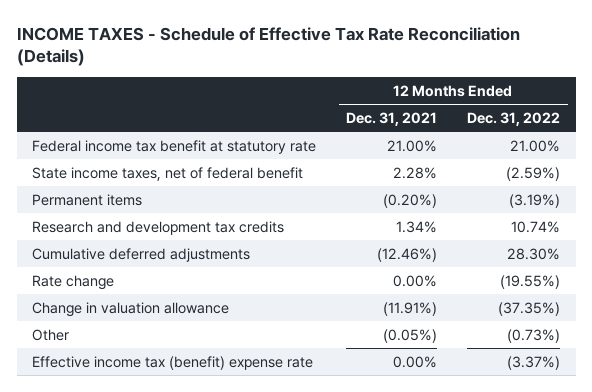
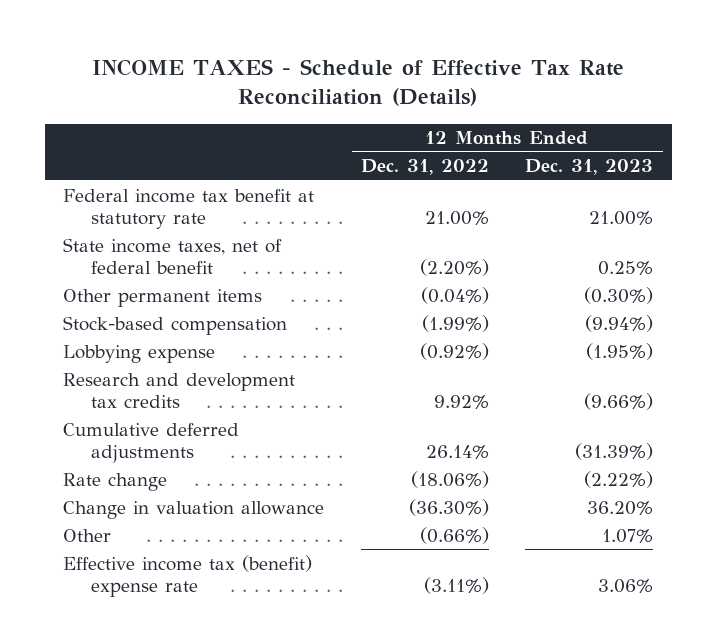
- | 12 Months Ended Dec. 31, 2021 | 12 Months Ended Dec. 31, 2022
+ | 12 Months Ended Dec. 31, 2022 | 12 Months Ended Dec. 31, 2023
- State income taxes, net of federal benefit | 2.28% | (2.59%)
- Permanent items | (0.20%) | (3.19%)
- Research and development tax credits | 1.34% | 10.74%
- Cumulative deferred adjustments | (12.46%) | 28.30%
- Rate change | 0.00% | (19.55%)
- Change in valuation allowance | (11.91%) | (37.35%)
- Other | (0.05%) | (0.73%)
- Effective income tax (benefit) expense rate | 0.00% | (3.37%)
+ State income taxes, net of federal benefit | (2.20%) | 0.25%
+ Other permanent items | (0.04%) | (0.30%)
+ Stock-based compensation | (1.99%) | (9.94%)
+ Lobbying expense | (0.92%) | (1.95%)
+ Research and development tax credits | 9.92% | (9.66%)
+ Cumulative deferred adjustments | 26.14% | (31.39%)
+ Rate change | (18.06%) | (2.22%)
+ Change in valuation allowance | (36.30%) | 36.20%
+ Other | (0.66%) | 1.07%
+ Effective income tax (benefit) expense rate | (3.11%) | 3.06%

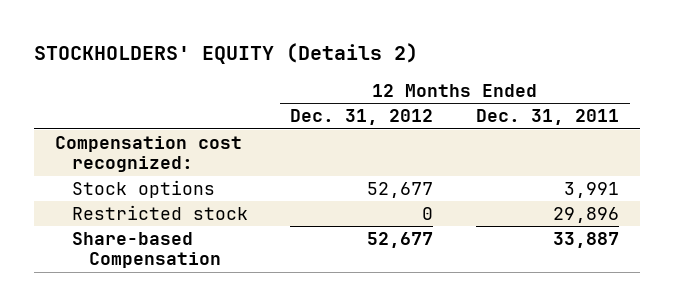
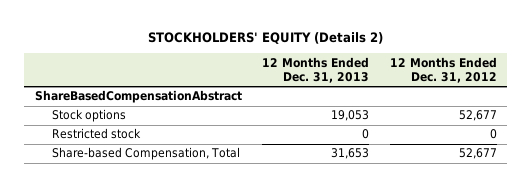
- | 12 Months Ended Dec. 31, 2012 | 12 Months Ended Dec. 31, 2011
+ | 12 Months Ended Dec. 31, 2013 | 12 Months Ended Dec. 31, 2012
- Compensation cost recognized:
+ ShareBasedCompensationAbstract
- Share-based Compensation | 52,677 | 33,887
+ Share-based Compensation, Total | 31,653 | 52,677

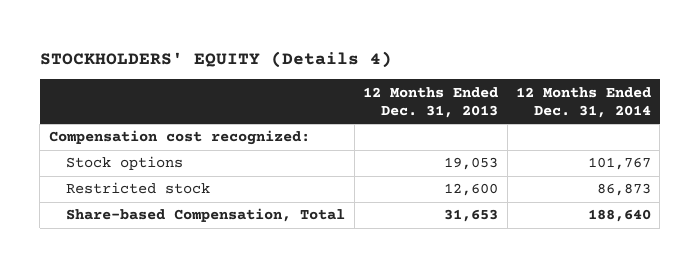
- STOCKHOLDERS' EQUITY (Details 2)
+ STOCKHOLDERS' EQUITY (Details 4)
- | 12 Months Ended Dec. 31, 2013 | 12 Months Ended Dec. 31, 2012
+ | 12 Months Ended Dec. 31, 2013 | 12 Months Ended Dec. 31, 2014
- ShareBasedCompensationAbstract
+ Compensation cost recognized:
- Restricted stock | 0 | 0
+ Restricted stock | 12,600 | 86,873

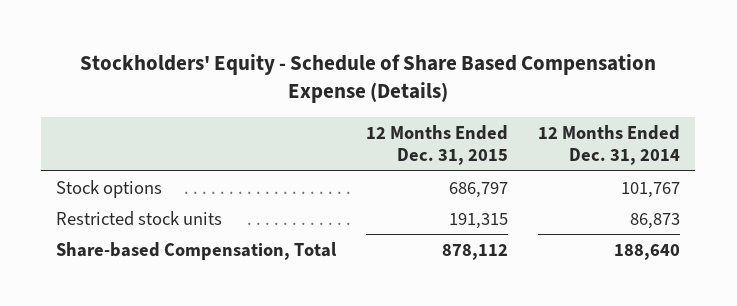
- STOCKHOLDERS' EQUITY (Details 4)
+ Stockholders' Equity - Schedule of Share Based Compensation Expense (Details)
- | 12 Months Ended Dec. 31, 2013 | 12 Months Ended Dec. 31, 2014
+ | 12 Months Ended Dec. 31, 2015 | 12 Months Ended Dec. 31, 2014
- Compensation cost recognized:
- Restricted stock | 12,600 | 86,873
+ Restricted stock units | 191,315 | 86,873

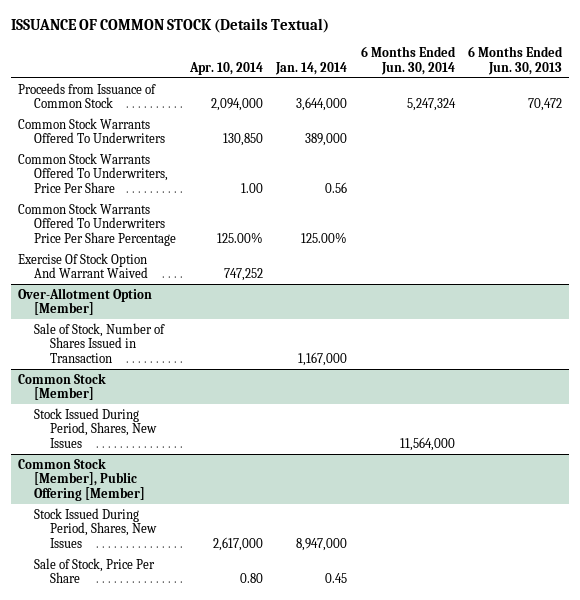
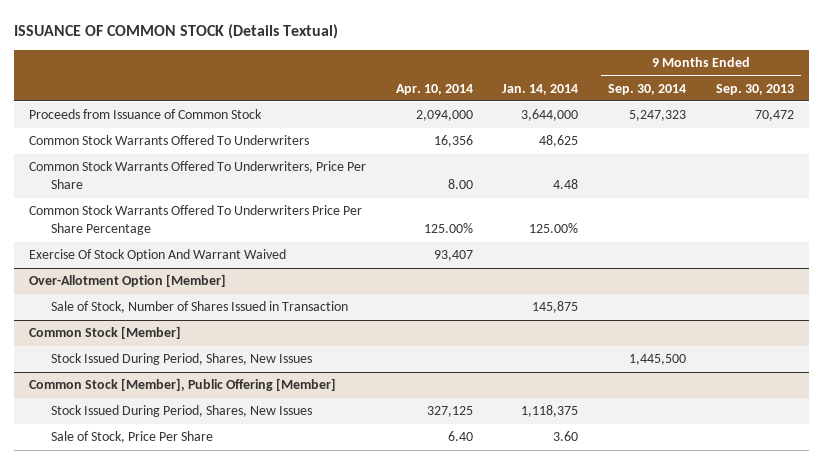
- | Apr. 10, 2014 | Jan. 14, 2014 | 6 Months Ended Jun. 30, 2014 | 6 Months Ended Jun. 30, 2013
+ | Apr. 10, 2014 | Jan. 14, 2014 | 9 Months Ended Sep. 30, 2014 | 9 Months Ended Sep. 30, 2013
- Common Stock Warrants Offered To Underwriters | 130,850 | 389,000 | |
- Common Stock Warrants Offered To Underwriters, Price Per Share | 1.00 | 0.56 | |
+ Common Stock Warrants Offered To Underwriters | 16,356 | 48,625 | |
+ Common Stock Warrants Offered To Underwriters, Price Per Share | 8.00 | 4.48 | |
- Exercise Of Stock Option And Warrant Waived | 747,252 | | |
+ Exercise Of Stock Option And Warrant Waived | 93,407 | | |
@ Over-Allotment Option [Member]
- Sale of Stock, Number of Shares Issued in Transaction | | 1,167,000 | |
+ Sale of Stock, Number of Shares Issued in Transaction | | 145,875 | |
@ Common Stock [Member], Public Offering [Member]
- Stock Issued During Period, Shares, New Issues | 2,617,000 | 8,947,000 | |
- Sale of Stock, Price Per Share | 0.80 | 0.45 | |
+ Stock Issued During Period, Shares, New Issues | 327,125 | 1,118,375 | |
+ Sale of Stock, Price Per Share | 6.40 | 3.60 | |

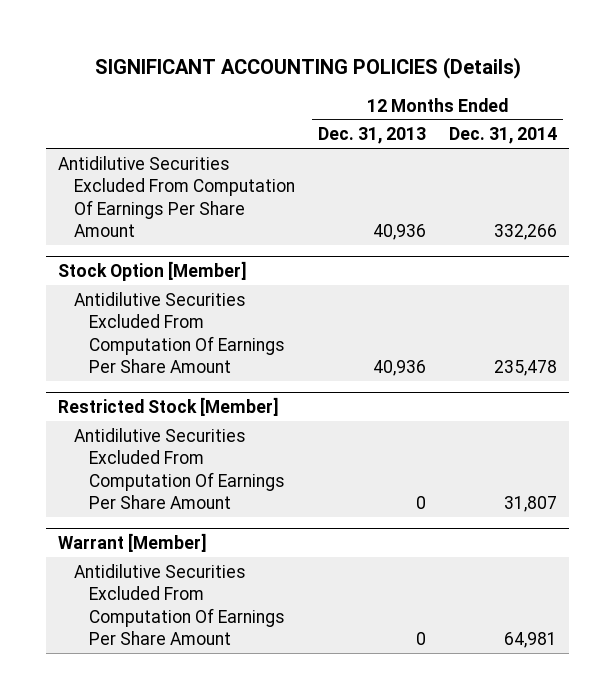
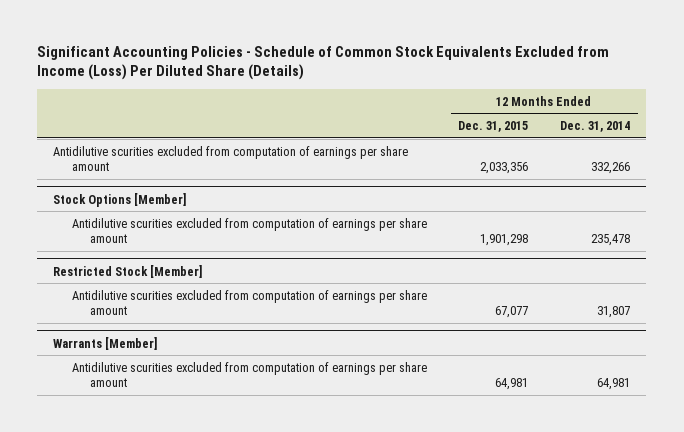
- SIGNIFICANT ACCOUNTING POLICIES (Details)
+ Significant Accounting Policies - Schedule of Common Stock Equivalents Excluded from Income (Loss) Per Diluted Share (Details)
- | 12 Months Ended Dec. 31, 2013 | 12 Months Ended Dec. 31, 2014
+ | 12 Months Ended Dec. 31, 2015 | 12 Months Ended Dec. 31, 2014
- Antidilutive Securities Excluded From Computation Of Earnings Per Share Amount | 40,936 | 332,266
- Stock Option [Member]
- Antidilutive Securities Excluded From Computation Of Earnings Per Share Amount | 40,936 | 235,478
+ Antidilutive scurities excluded from computation of earnings per share amount | 2,033,356 | 332,266
+ Stock Options [Member]
+ Antidilutive scurities excluded from computation of earnings per share amount | 1,901,298 | 235,478
@ Restricted Stock [Member]
- Antidilutive Securities Excluded From Computation Of Earnings Per Share Amount | 0 | 31,807
- Warrant [Member]
- Antidilutive Securities Excluded From Computation Of Earnings Per Share Amount | 0 | 64,981
@ Restricted Stock [Member]
+ Antidilutive scurities excluded from computation of earnings per share amount | 67,077 | 31,807
+ Warrants [Member]
+ Antidilutive scurities excluded from computation of earnings per share amount | 64,981 | 64,981

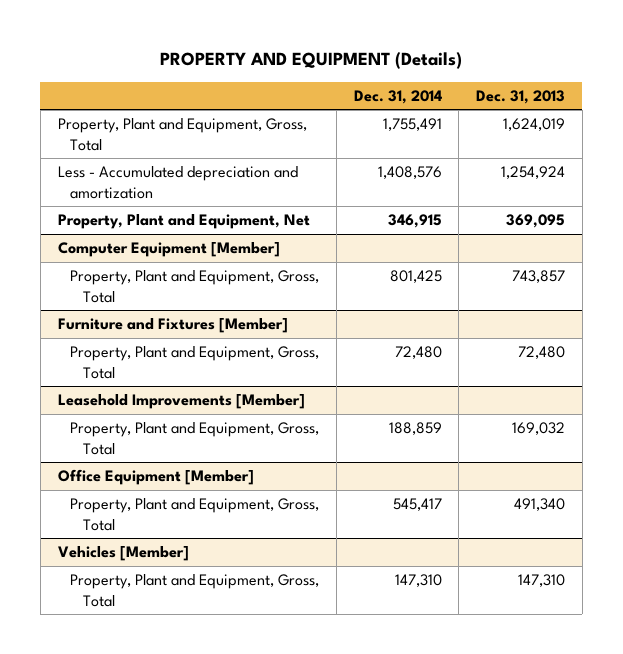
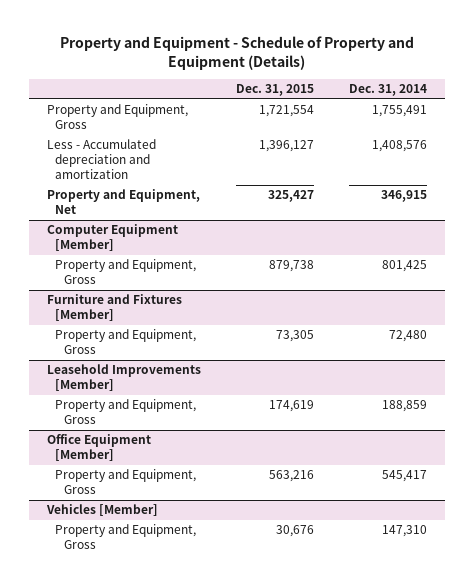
- PROPERTY AND EQUIPMENT (Details)
+ Property and Equipment - Schedule of Property and Equipment (Details)
- | Dec. 31, 2014 | Dec. 31, 2013
+ | Dec. 31, 2015 | Dec. 31, 2014
- Property, Plant and Equipment, Gross, Total | 1,755,491 | 1,624,019
+ Property and Equipment, Gross | 1,721,554 | 1,755,491
- Property, Plant and Equipment, Net | 346,915 | 369,095
+ Property and Equipment, Net | 325,427 | 346,915
@ Computer Equipment [Member]
- Property, Plant and Equipment, Gross, Total | 801,425 | 743,857
+ Property and Equipment, Gross | 879,738 | 801,425
@ Furniture and Fixtures [Member]
- Property, Plant and Equipment, Gross, Total | 72,480 | 72,480
+ Property and Equipment, Gross | 73,305 | 72,480
@ Leasehold Improvements [Member]
- Property, Plant and Equipment, Gross, Total | 188,859 | 169,032
+ Property and Equipment, Gross | 174,619 | 188,859
@ Office Equipment [Member]
- Property, Plant and Equipment, Gross, Total | 545,417 | 491,340
+ Property and Equipment, Gross | 563,216 | 545,417
@ Vehicles [Member]
- Property, Plant and Equipment, Gross, Total | 147,310 | 147,310
+ Property and Equipment, Gross | 30,676 | 147,310

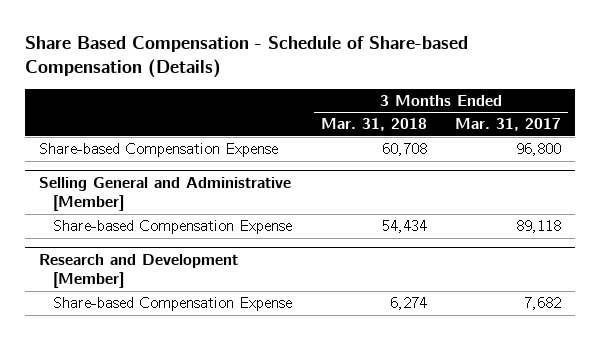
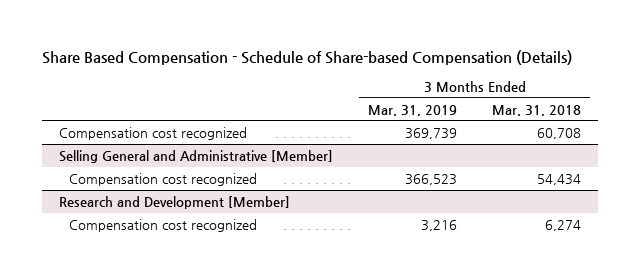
- | 3 Months Ended Mar. 31, 2018 | 3 Months Ended Mar. 31, 2017
+ | 3 Months Ended Mar. 31, 2019 | 3 Months Ended Mar. 31, 2018
- Share-based Compensation Expense | 60,708 | 96,800
+ Compensation cost recognized | 369,739 | 60,708
@ Selling General and Administrative [Member]
- Share-based Compensation Expense | 54,434 | 89,118
+ Compensation cost recognized | 366,523 | 54,434
@ Research and Development [Member]
- Share-based Compensation Expense | 6,274 | 7,682
+ Compensation cost recognized | 3,216 | 6,274

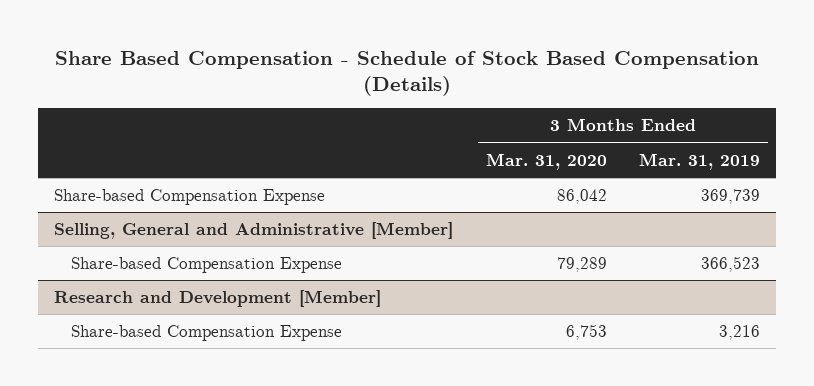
- Share Based Compensation - Schedule of Share-based Compensation (Details)
+ Share Based Compensation - Schedule of Stock Based Compensation (Details)
- | 3 Months Ended Mar. 31, 2019 | 3 Months Ended Mar. 31, 2018
+ | 3 Months Ended Mar. 31, 2020 | 3 Months Ended Mar. 31, 2019
- Compensation cost recognized | 369,739 | 60,708
- Selling General and Administrative [Member]
- Compensation cost recognized | 366,523 | 54,434
+ Share-based Compensation Expense | 86,042 | 369,739
+ Selling, General and Administrative [Member]
+ Share-based Compensation Expense | 79,289 | 366,523
@ Research and Development [Member]
- Compensation cost recognized | 3,216 | 6,274
+ Share-based Compensation Expense | 6,753 | 3,216

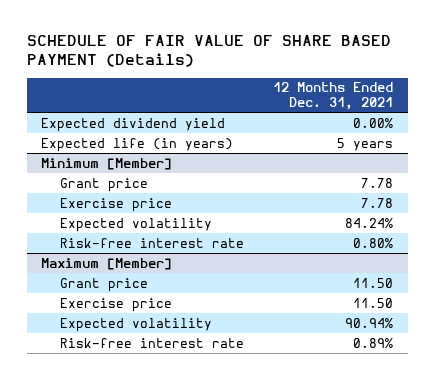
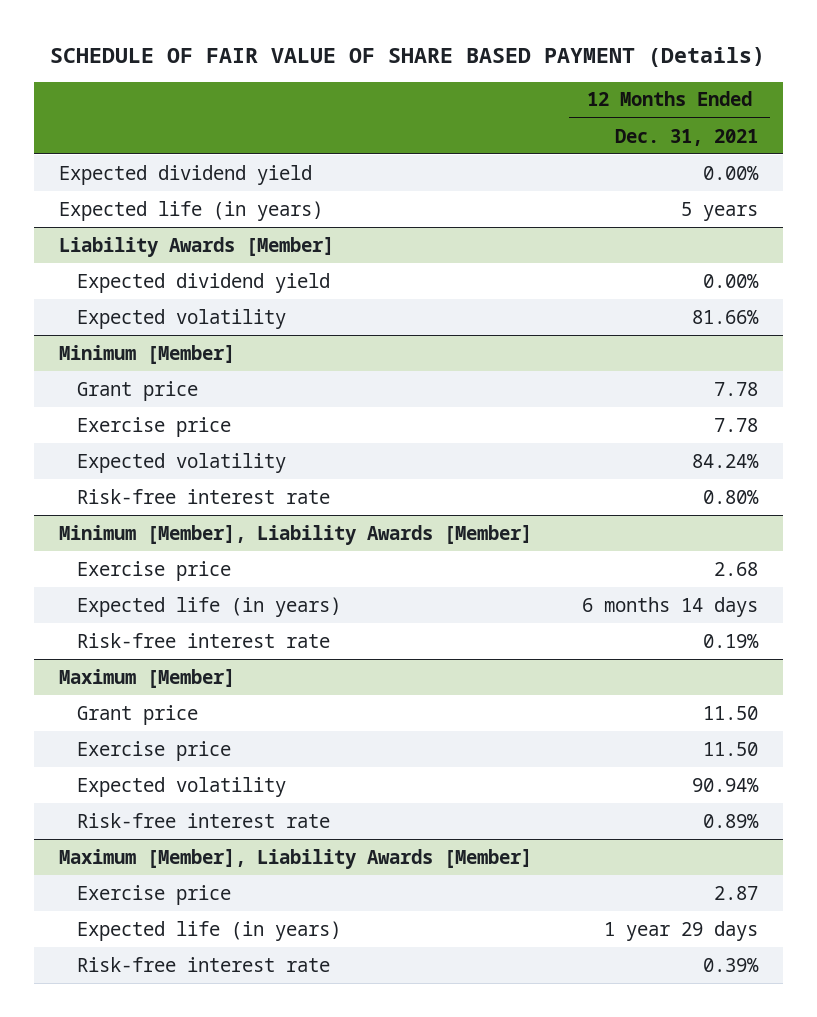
+ Liability Awards [Member]
+ Expected dividend yield | 0.00%
+ Expected volatility | 81.66%
+ Minimum [Member], Liability Awards [Member]
+ Exercise price | 2.68
+ Expected life (in years) | 6 months 14 days
+ Risk-free interest rate | 0.19%
+ Maximum [Member], Liability Awards [Member]
+ Exercise price | 2.87
+ Expected life (in years) | 1 year 29 days
+ Risk-free interest rate | 0.39%

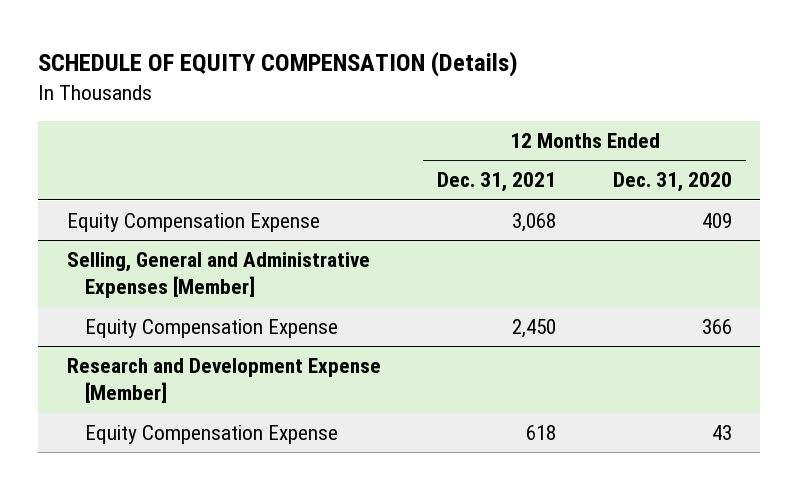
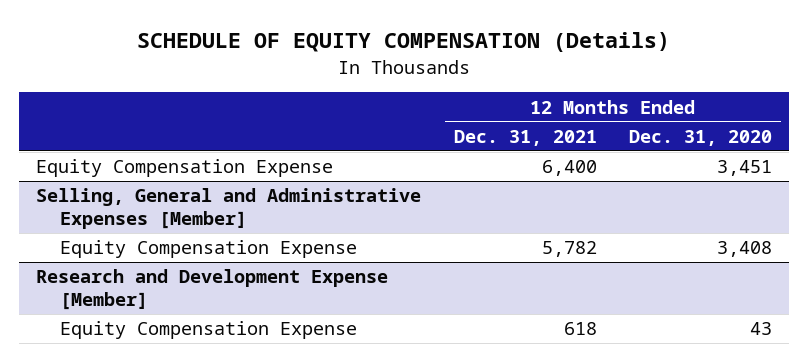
- Equity Compensation Expense | 3,068 | 409
+ Equity Compensation Expense | 6,400 | 3,451
@ Selling, General and Administrative Expenses [Member]
- Equity Compensation Expense | 2,450 | 366
+ Equity Compensation Expense | 5,782 | 3,408

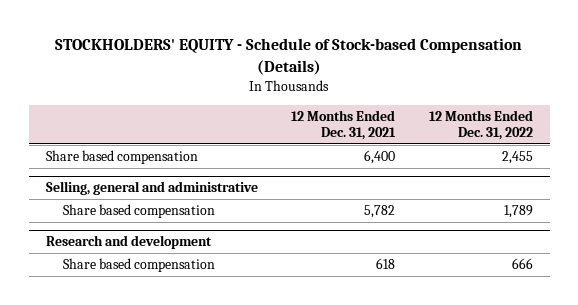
- SCHEDULE OF EQUITY COMPENSATION (Details)
+ STOCKHOLDERS' EQUITY - Schedule of Stock-based Compensation (Details)
- | 12 Months Ended Dec. 31, 2021 | 12 Months Ended Dec. 31, 2020
+ | 12 Months Ended Dec. 31, 2021 | 12 Months Ended Dec. 31, 2022
- Equity Compensation Expense | 6,400 | 3,451
- Selling, General and Administrative Expenses [Member]
- Equity Compensation Expense | 5,782 | 3,408
- Research and Development Expense [Member]
- Equity Compensation Expense | 618 | 43
+ Share based compensation | 6,400 | 2,455
+ Selling, general and administrative
+ Share based compensation | 5,782 | 1,789
+ Research and development
+ Share based compensation | 618 | 666

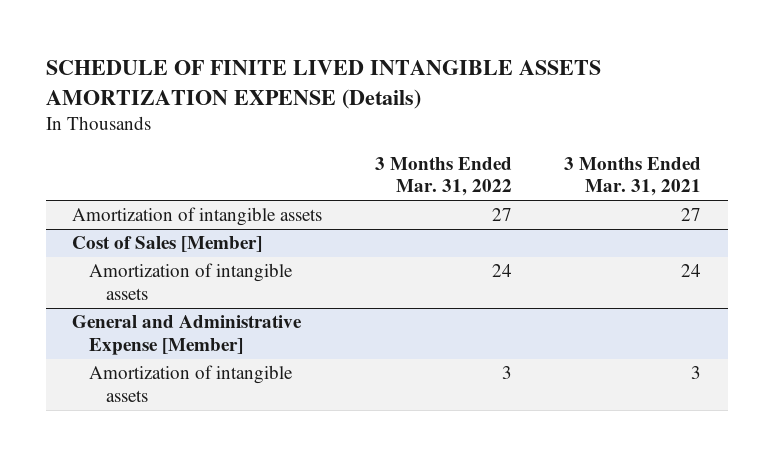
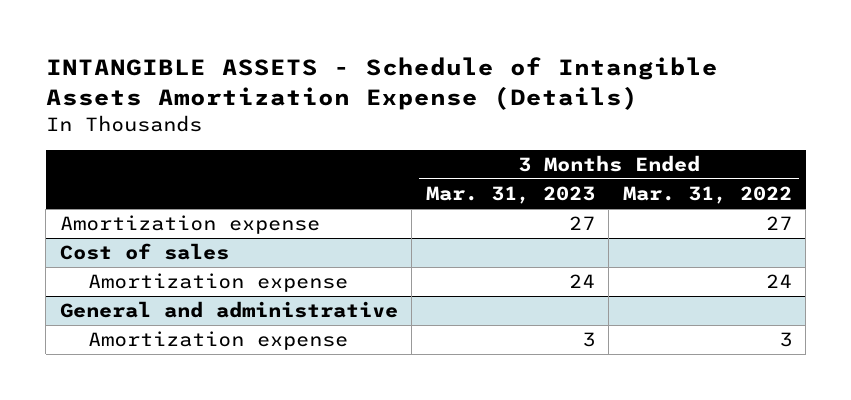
- SCHEDULE OF FINITE LIVED INTANGIBLE ASSETS AMORTIZATION EXPENSE (Details)
+ INTANGIBLE ASSETS - Schedule of Intangible Assets Amortization Expense (Details)
- | 3 Months Ended Mar. 31, 2022 | 3 Months Ended Mar. 31, 2021
+ | 3 Months Ended Mar. 31, 2023 | 3 Months Ended Mar. 31, 2022
- Amortization of intangible assets | 27 | 27
- Cost of Sales [Member]
- Amortization of intangible assets | 24 | 24
- General and Administrative Expense [Member]
- Amortization of intangible assets | 3 | 3
+ Amortization expense | 27 | 27
+ Cost of sales
+ Amortization expense | 24 | 24
+ General and administrative
+ Amortization expense | 3 | 3

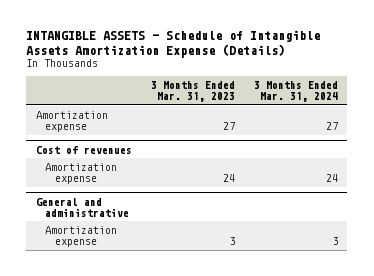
- | 3 Months Ended Mar. 31, 2023 | 3 Months Ended Mar. 31, 2022
+ | 3 Months Ended Mar. 31, 2023 | 3 Months Ended Mar. 31, 2024
- Cost of sales
+ Cost of revenues

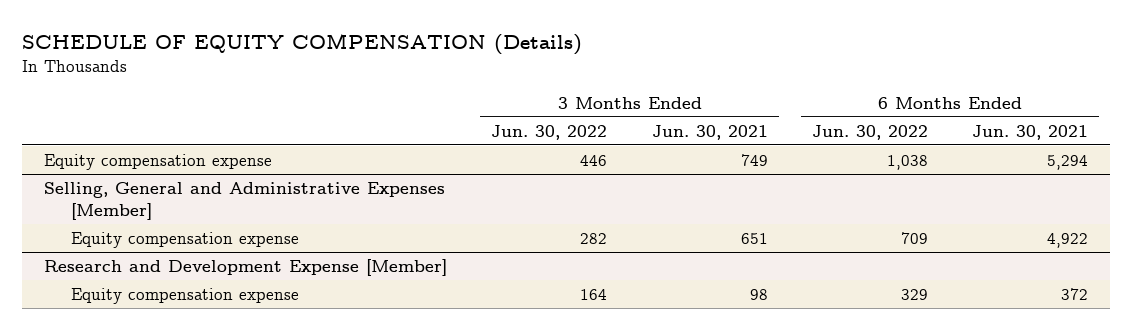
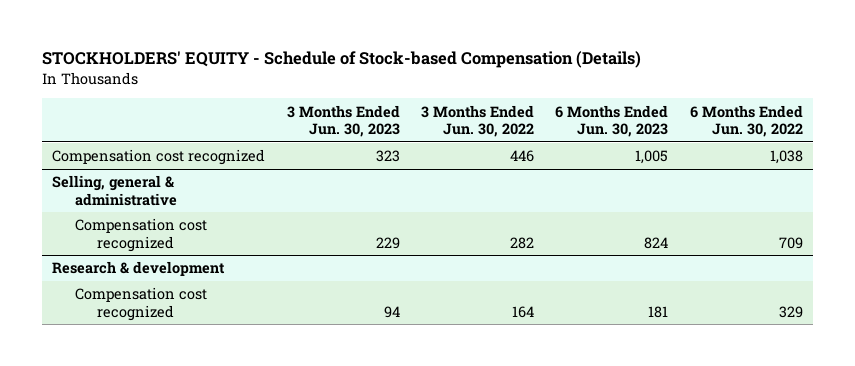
- SCHEDULE OF EQUITY COMPENSATION (Details)
+ STOCKHOLDERS' EQUITY - Schedule of Stock-based Compensation (Details)
- | 3 Months Ended Jun. 30, 2022 | 3 Months Ended Jun. 30, 2021 | 6 Months Ended Jun. 30, 2022 | 6 Months Ended Jun. 30, 2021
+ | 3 Months Ended Jun. 30, 2023 | 3 Months Ended Jun. 30, 2022 | 6 Months Ended Jun. 30, 2023 | 6 Months Ended Jun. 30, 2022
- Equity compensation expense | 446 | 749 | 1,038 | 5,294
- Selling, General and Administrative Expenses [Member]
- Equity compensation expense | 282 | 651 | 709 | 4,922
- Research and Development Expense [Member]
- Equity compensation expense | 164 | 98 | 329 | 372
+ Compensation cost recognized | 323 | 446 | 1,005 | 1,038
+ Selling, general & administrative
+ Compensation cost recognized | 229 | 282 | 824 | 709
+ Research & development
+ Compensation cost recognized | 94 | 164 | 181 | 329

